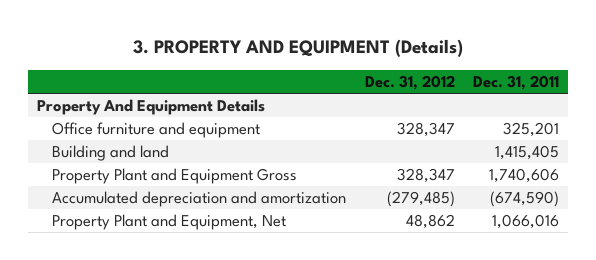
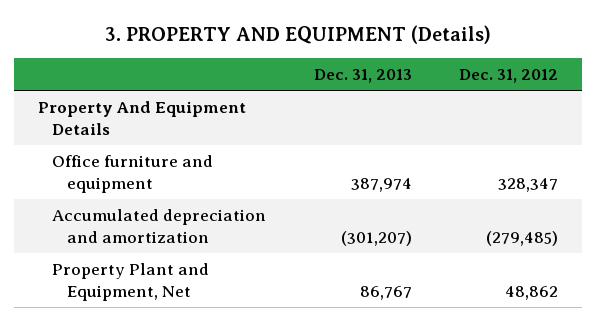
- | Dec. 31, 2012 | Dec. 31, 2011
+ | Dec. 31, 2013 | Dec. 31, 2012
- Building and land | | 1,415,405
- Property Plant and Equipment Gross | 328,347 | 1,740,606

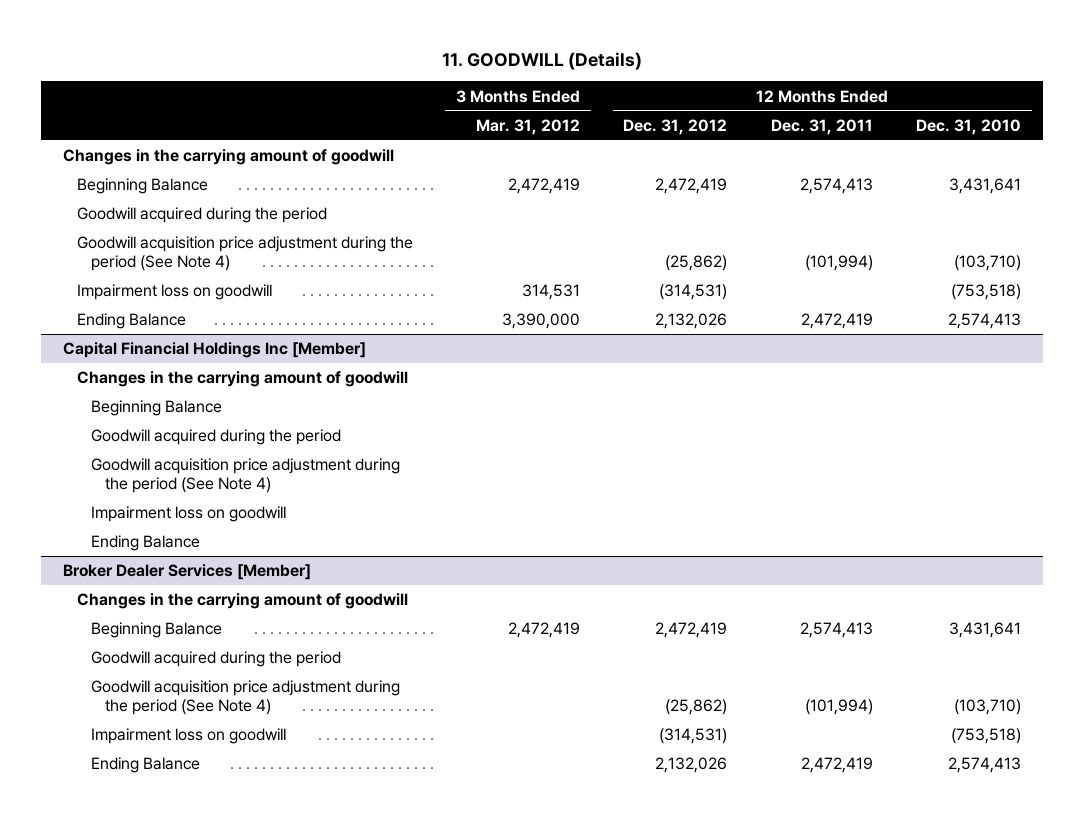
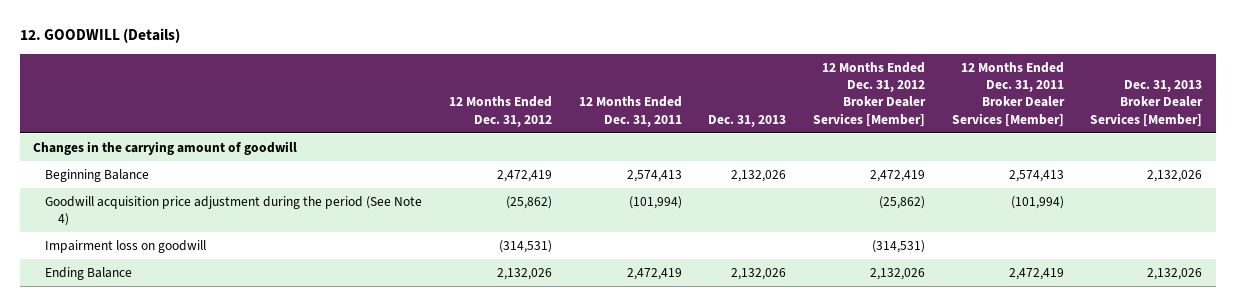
- 11. GOODWILL (Details)
+ 12. GOODWILL (Details)
- | 3 Months Ended Mar. 31, 2012 | 12 Months Ended Dec. 31, 2012 | 12 Months Ended Dec. 31, 2011 | 12 Months Ended Dec. 31, 2010
+ | 12 Months Ended Dec. 31, 2012 | 12 Months Ended Dec. 31, 2011 | Dec. 31, 2013 | 12 Months Ended Dec. 31, 2012 Broker Dealer Services [Member] | 12 Months Ended Dec. 31, 2011 Broker Dealer Services [Member] | Dec. 31, 2013 Broker Dealer Services [Member]
- Goodwill acquired during the period
- Capital Financial Holdings Inc [Member]
- Changes in the carrying amount of goodwill
- Beginning Balance
- Goodwill acquired during the period
- Goodwill acquisition price adjustment during the period (See Note 4)
- Impairment loss on goodwill
- Ending Balance
- Broker Dealer Services [Member]
- Changes in the carrying amount of goodwill
- Beginning Balance | 2,472,419 | 2,472,419 | 2,574,413 | 3,431,641
- Goodwill acquired during the period
- Goodwill acquisition price adjustment during the period (See Note 4) | | (25,862) | (101,994) | (103,710)
- Impairment loss on goodwill | | (314,531) | | (753,518)
- Ending Balance | | 2,132,026 | 2,472,419 | 2,574,413

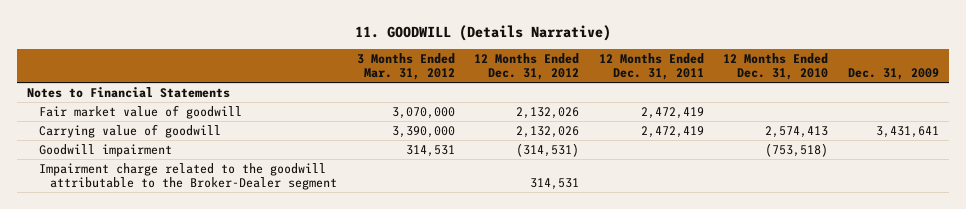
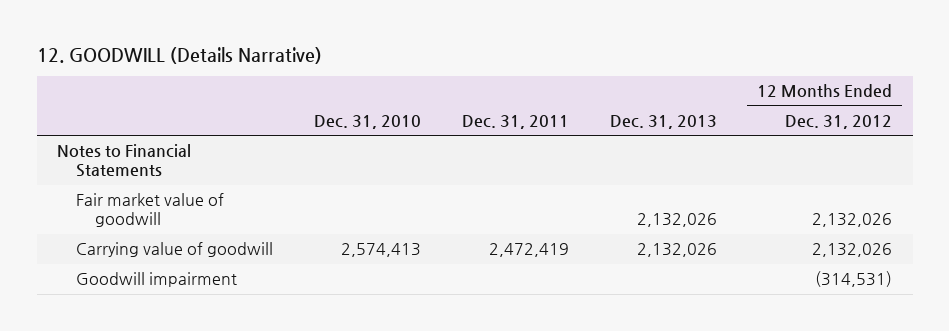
- 11. GOODWILL (Details Narrative)
+ 12. GOODWILL (Details Narrative)
- | 3 Months Ended Mar. 31, 2012 | 12 Months Ended Dec. 31, 2012 | 12 Months Ended Dec. 31, 2011 | 12 Months Ended Dec. 31, 2010 | Dec. 31, 2009
+ | Dec. 31, 2010 | Dec. 31, 2011 | Dec. 31, 2013 | 12 Months Ended Dec. 31, 2012
- Impairment charge related to the goodwill attributable to the Broker-Dealer segment | | 314,531 | | |

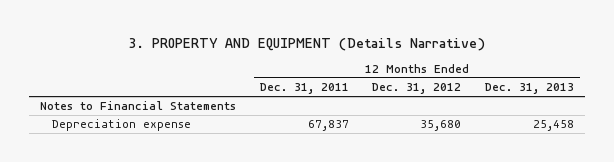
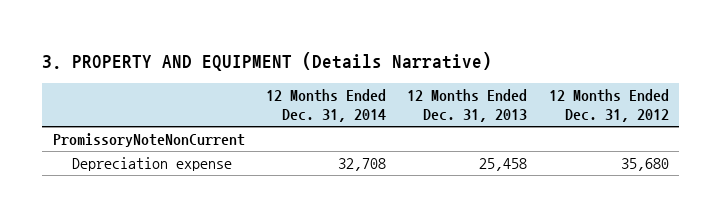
- | 12 Months Ended Dec. 31, 2011 | 12 Months Ended Dec. 31, 2012 | 12 Months Ended Dec. 31, 2013
+ | 12 Months Ended Dec. 31, 2014 | 12 Months Ended Dec. 31, 2013 | 12 Months Ended Dec. 31, 2012
- Notes to Financial Statements
+ PromissoryNoteNonCurrent

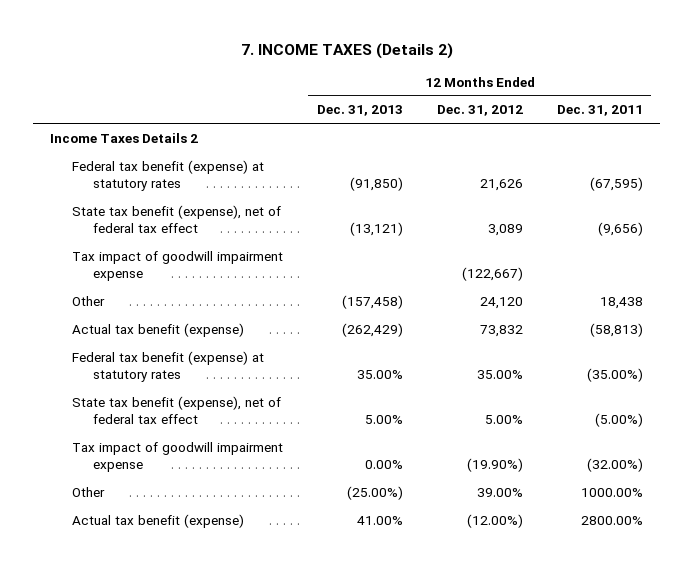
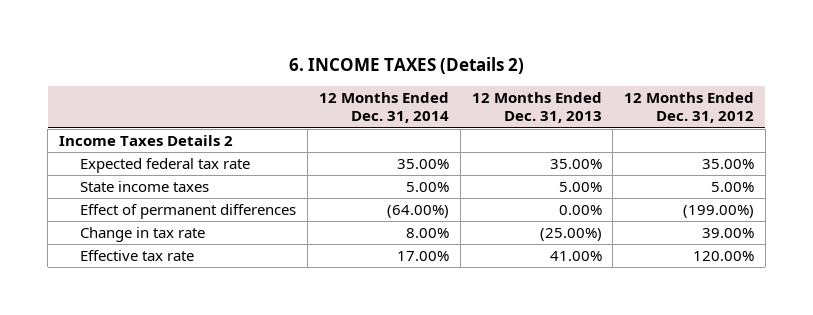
- 7. INCOME TAXES (Details 2)
+ 6. INCOME TAXES (Details 2)
- | 12 Months Ended Dec. 31, 2013 | 12 Months Ended Dec. 31, 2012 | 12 Months Ended Dec. 31, 2011
+ | 12 Months Ended Dec. 31, 2014 | 12 Months Ended Dec. 31, 2013 | 12 Months Ended Dec. 31, 2012
- Federal tax benefit (expense) at statutory rates | (91,850) | 21,626 | (67,595)
- State tax benefit (expense), net of federal tax effect | (13,121) | 3,089 | (9,656)
- Tax impact of goodwill impairment expense | | (122,667) |
- Other | (157,458) | 24,120 | 18,438
- Actual tax benefit (expense) | (262,429) | 73,832 | (58,813)
- Federal tax benefit (expense) at statutory rates | 35.00% | 35.00% | (35.00%)
- State tax benefit (expense), net of federal tax effect | 5.00% | 5.00% | (5.00%)
- Tax impact of goodwill impairment expense | 0.00% | (19.90%) | (32.00%)
- Other | (25.00%) | 39.00% | 1000.00%
- Actual tax benefit (expense) | 41.00% | (12.00%) | 2800.00%
+ Expected federal tax rate | 35.00% | 35.00% | 35.00%
+ State income taxes | 5.00% | 5.00% | 5.00%
+ Effect of permanent differences | (64.00%) | 0.00% | (199.00%)
+ Change in tax rate | 8.00% | (25.00%) | 39.00%
+ Effective tax rate | 17.00% | 41.00% | 120.00%

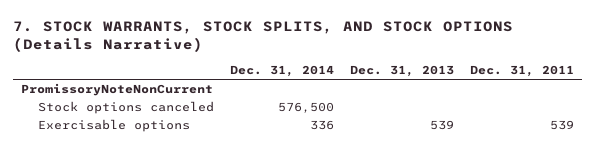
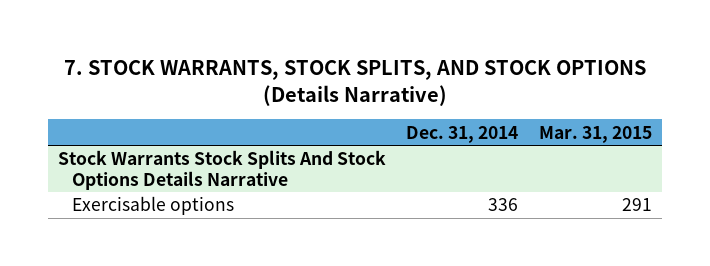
- | Dec. 31, 2014 | Dec. 31, 2013 | Dec. 31, 2011
+ | Dec. 31, 2014 | Mar. 31, 2015
- PromissoryNoteNonCurrent
- Stock options canceled | 576,500 | |
+ Stock Warrants Stock Splits And Stock Options Details Narrative

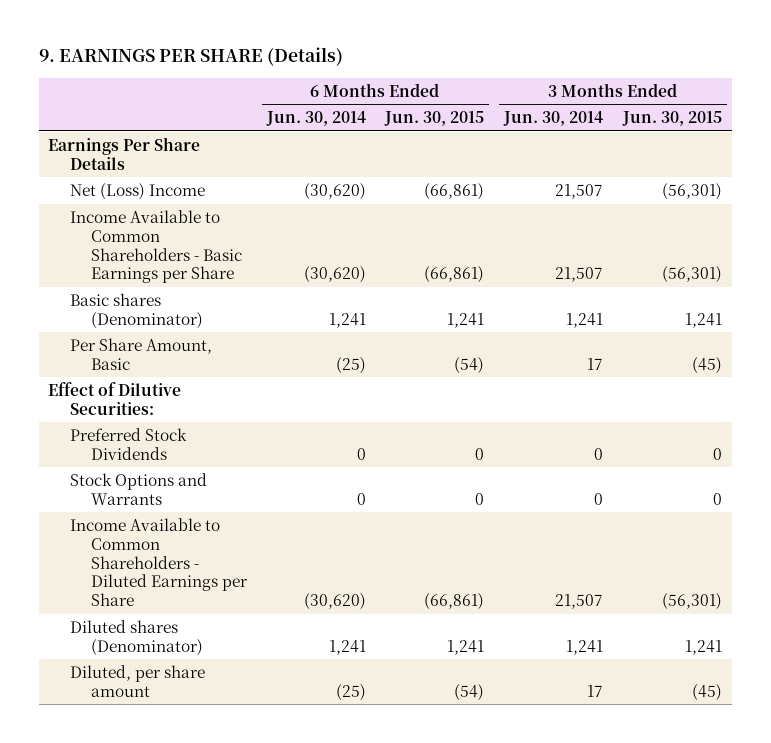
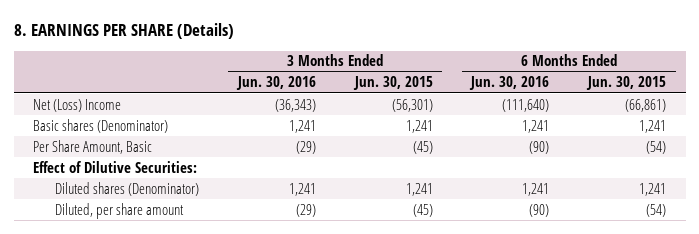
- 9. EARNINGS PER SHARE (Details)
+ 8. EARNINGS PER SHARE (Details)
- | 6 Months Ended Jun. 30, 2014 | 6 Months Ended Jun. 30, 2015 | 3 Months Ended Jun. 30, 2014 | 3 Months Ended Jun. 30, 2015
+ | 3 Months Ended Jun. 30, 2016 | 3 Months Ended Jun. 30, 2015 | 6 Months Ended Jun. 30, 2016 | 6 Months Ended Jun. 30, 2015
- Earnings Per Share Details
- Income Available to Common Shareholders - Basic Earnings per Share | (30,620) | (66,861) | 21,507 | (56,301)
- Preferred Stock Dividends | 0 | 0 | 0 | 0
- Stock Options and Warrants | 0 | 0 | 0 | 0
- Income Available to Common Shareholders - Diluted Earnings per Share | (30,620) | (66,861) | 21,507 | (56,301)

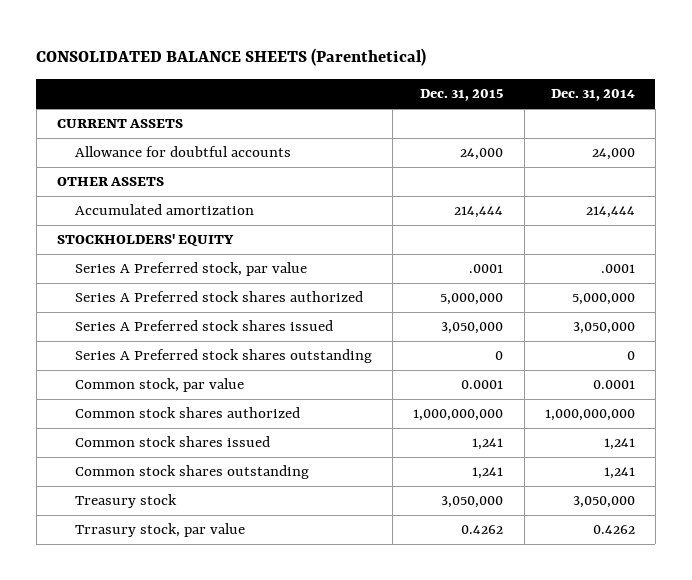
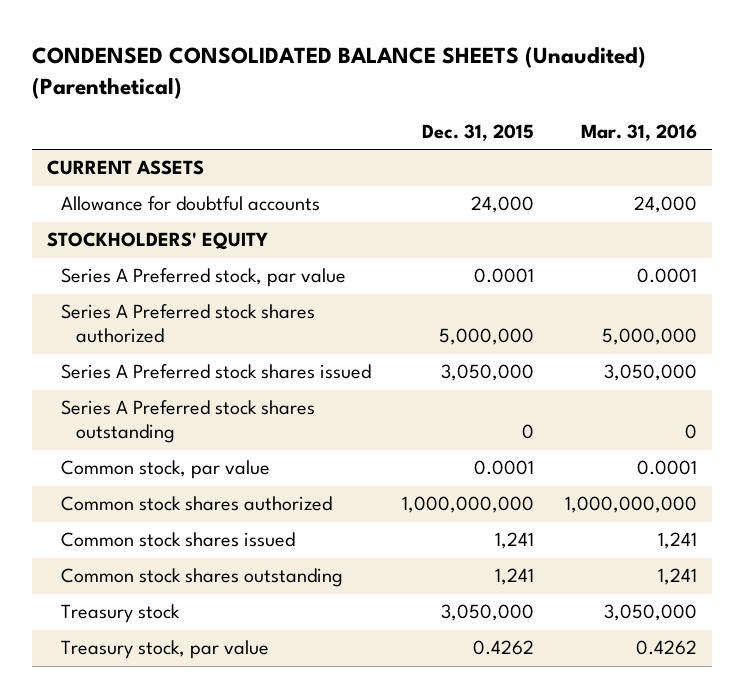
- CONSOLIDATED BALANCE SHEETS (Parenthetical)
+ CONDENSED CONSOLIDATED BALANCE SHEETS (Unaudited) (Parenthetical)
- | Dec. 31, 2015 | Dec. 31, 2014
+ | Dec. 31, 2015 | Mar. 31, 2016
- OTHER ASSETS
- Accumulated amortization | 214,444 | 214,444
- Series A Preferred stock, par value | .0001 | .0001
+ Series A Preferred stock, par value | 0.0001 | 0.0001
- Trrasury stock, par value | 0.4262 | 0.4262
+ Treasury stock, par value | 0.4262 | 0.4262

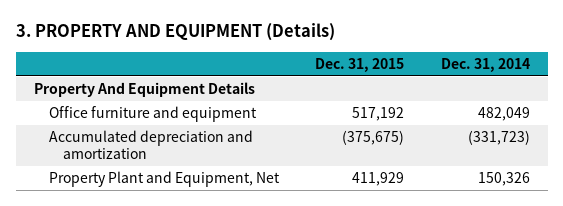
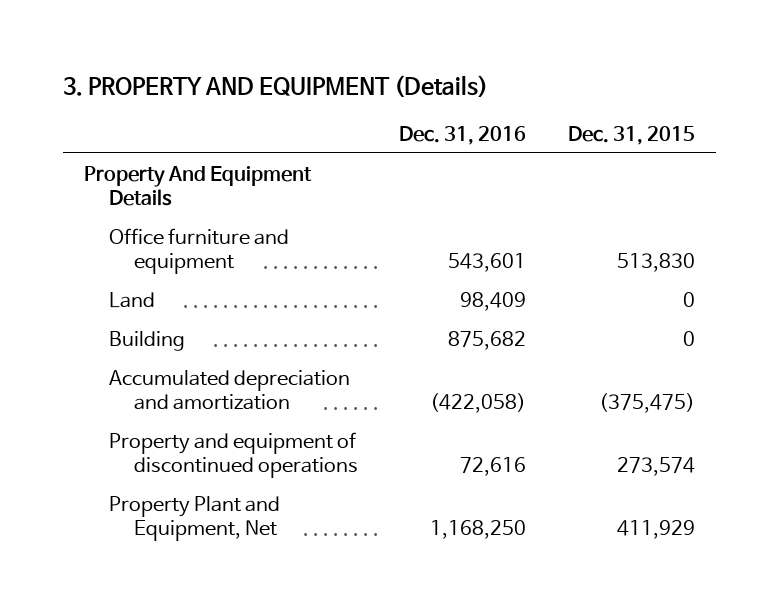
- | Dec. 31, 2015 | Dec. 31, 2014
+ | Dec. 31, 2016 | Dec. 31, 2015
- Office furniture and equipment | 517,192 | 482,049
- Accumulated depreciation and amortization | (375,675) | (331,723)
+ Office furniture and equipment | 543,601 | 513,830
+ Land | 98,409 | 0
+ Building | 875,682 | 0
+ Accumulated depreciation and amortization | (422,058) | (375,475)
+ Property and equipment of discontinued operations | 72,616 | 273,574

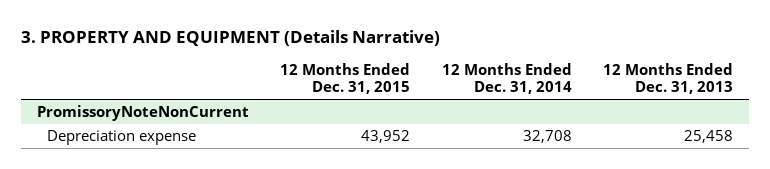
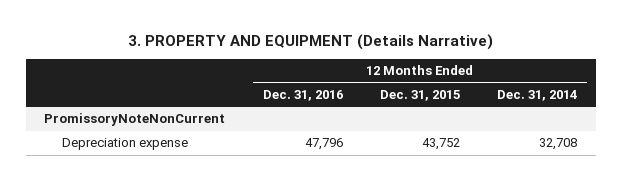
- | 12 Months Ended Dec. 31, 2015 | 12 Months Ended Dec. 31, 2014 | 12 Months Ended Dec. 31, 2013
+ | 12 Months Ended Dec. 31, 2016 | 12 Months Ended Dec. 31, 2015 | 12 Months Ended Dec. 31, 2014
- Depreciation expense | 43,952 | 32,708 | 25,458
+ Depreciation expense | 47,796 | 43,752 | 32,708

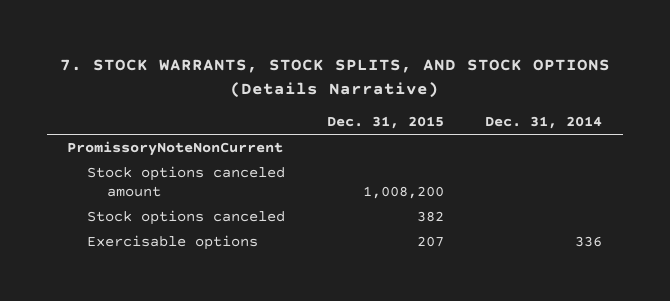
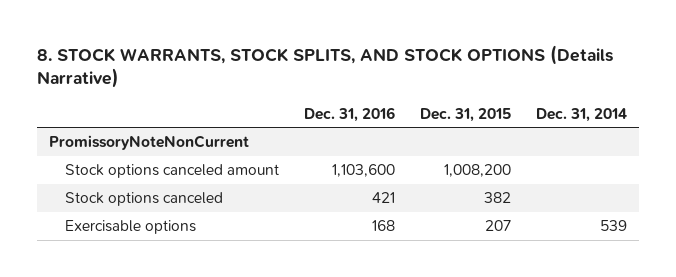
- 7. STOCK WARRANTS, STOCK SPLITS, AND STOCK OPTIONS (Details Narrative)
+ 8. STOCK WARRANTS, STOCK SPLITS, AND STOCK OPTIONS (Details Narrative)
- | Dec. 31, 2015 | Dec. 31, 2014
+ | Dec. 31, 2016 | Dec. 31, 2015 | Dec. 31, 2014
- Exercisable options | 207 | 336
+ Exercisable options | 168 | 207 | 539

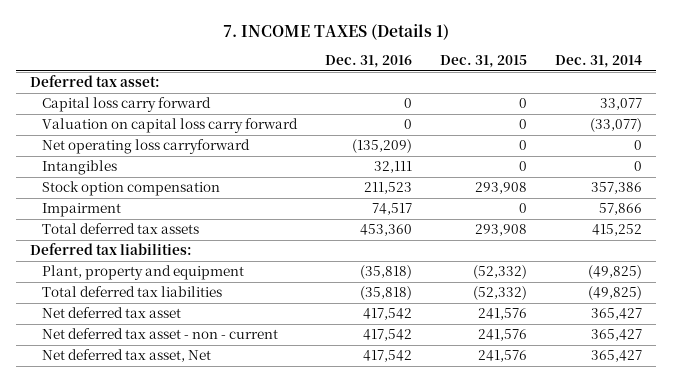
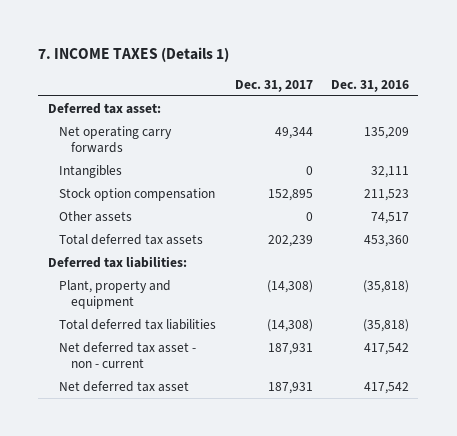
- | Dec. 31, 2016 | Dec. 31, 2015 | Dec. 31, 2014
+ | Dec. 31, 2017 | Dec. 31, 2016
- Capital loss carry forward | 0 | 0 | 33,077
- Valuation on capital loss carry forward | 0 | 0 | (33,077)
- Net operating loss carryforward | (135,209) | 0 | 0
+ Net operating carry forwards | 49,344 | 135,209
- Impairment | 74,517 | 0 | 57,866
+ Other assets | 0 | 74,517
- Net deferred tax asset, Net | 417,542 | 241,576 | 365,427
moved down: Net deferred tax asset | 187,931 | 417,542

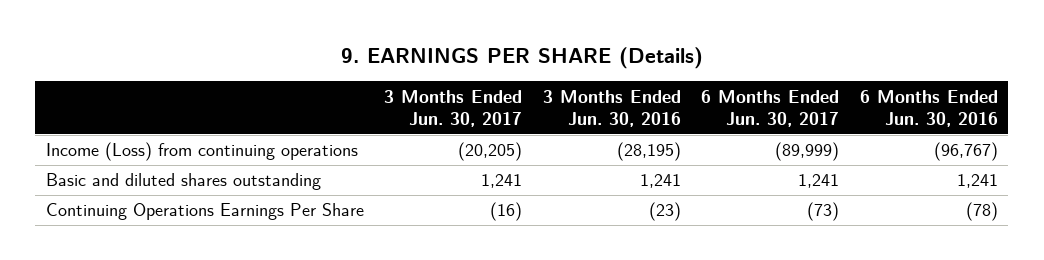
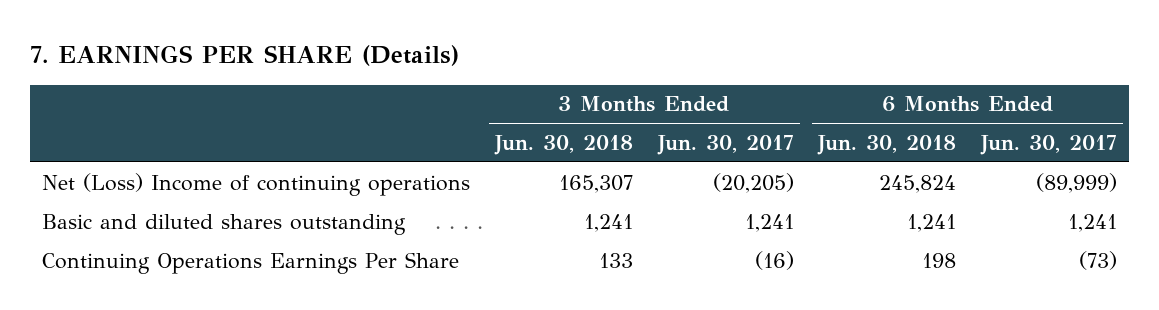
- 9. EARNINGS PER SHARE (Details)
+ 7. EARNINGS PER SHARE (Details)
- | 3 Months Ended Jun. 30, 2017 | 3 Months Ended Jun. 30, 2016 | 6 Months Ended Jun. 30, 2017 | 6 Months Ended Jun. 30, 2016
+ | 3 Months Ended Jun. 30, 2018 | 3 Months Ended Jun. 30, 2017 | 6 Months Ended Jun. 30, 2018 | 6 Months Ended Jun. 30, 2017
- Income (Loss) from continuing operations | (20,205) | (28,195) | (89,999) | (96,767)
+ Net (Loss) Income of continuing operations | 165,307 | (20,205) | 245,824 | (89,999)

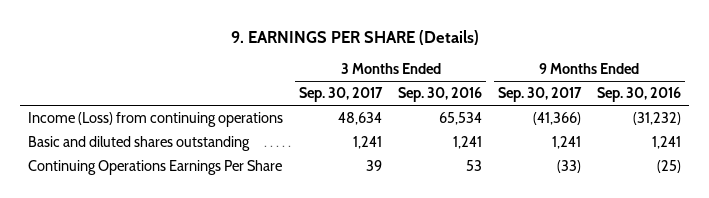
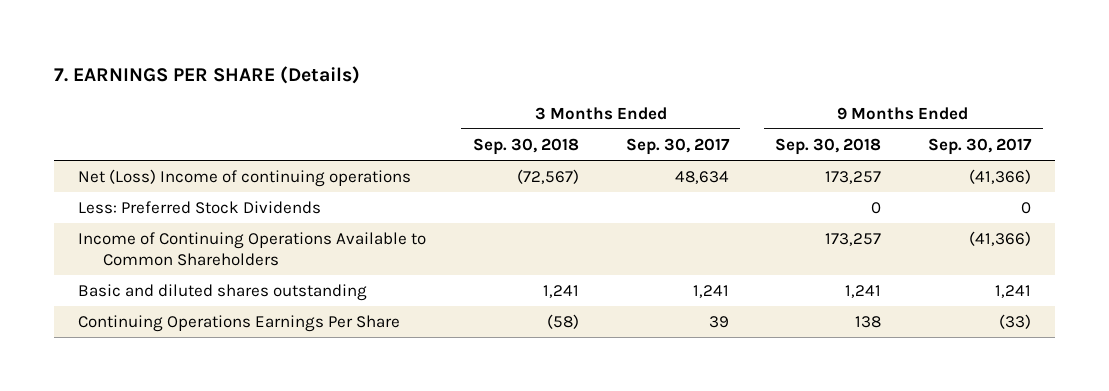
- 9. EARNINGS PER SHARE (Details)
+ 7. EARNINGS PER SHARE (Details)
- | 3 Months Ended Sep. 30, 2017 | 3 Months Ended Sep. 30, 2016 | 9 Months Ended Sep. 30, 2017 | 9 Months Ended Sep. 30, 2016
+ | 3 Months Ended Sep. 30, 2018 | 3 Months Ended Sep. 30, 2017 | 9 Months Ended Sep. 30, 2018 | 9 Months Ended Sep. 30, 2017
- Income (Loss) from continuing operations | 48,634 | 65,534 | (41,366) | (31,232)
+ Net (Loss) Income of continuing operations | (72,567) | 48,634 | 173,257 | (41,366)
+ Less: Preferred Stock Dividends | | | 0 | 0
+ Income of Continuing Operations Available to Common Shareholders | | | 173,257 | (41,366)

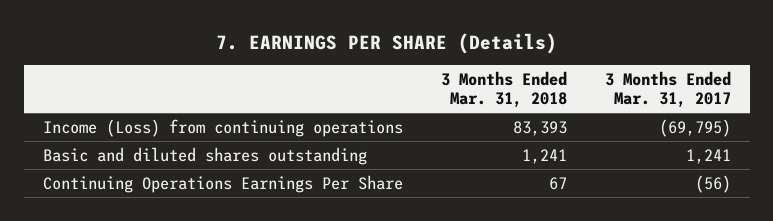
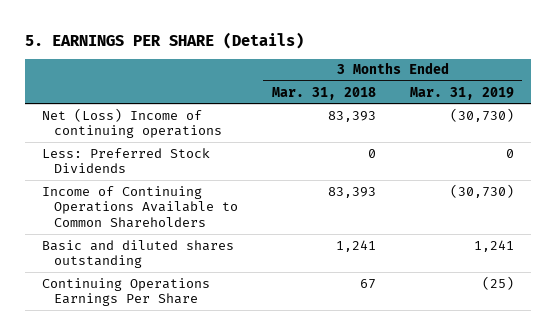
- 7. EARNINGS PER SHARE (Details)
+ 5. EARNINGS PER SHARE (Details)
- | 3 Months Ended Mar. 31, 2018 | 3 Months Ended Mar. 31, 2017
+ | 3 Months Ended Mar. 31, 2018 | 3 Months Ended Mar. 31, 2019
- Income (Loss) from continuing operations | 83,393 | (69,795)
+ Net (Loss) Income of continuing operations | 83,393 | (30,730)
+ Less: Preferred Stock Dividends | 0 | 0
+ Income of Continuing Operations Available to Common Shareholders | 83,393 | (30,730)

